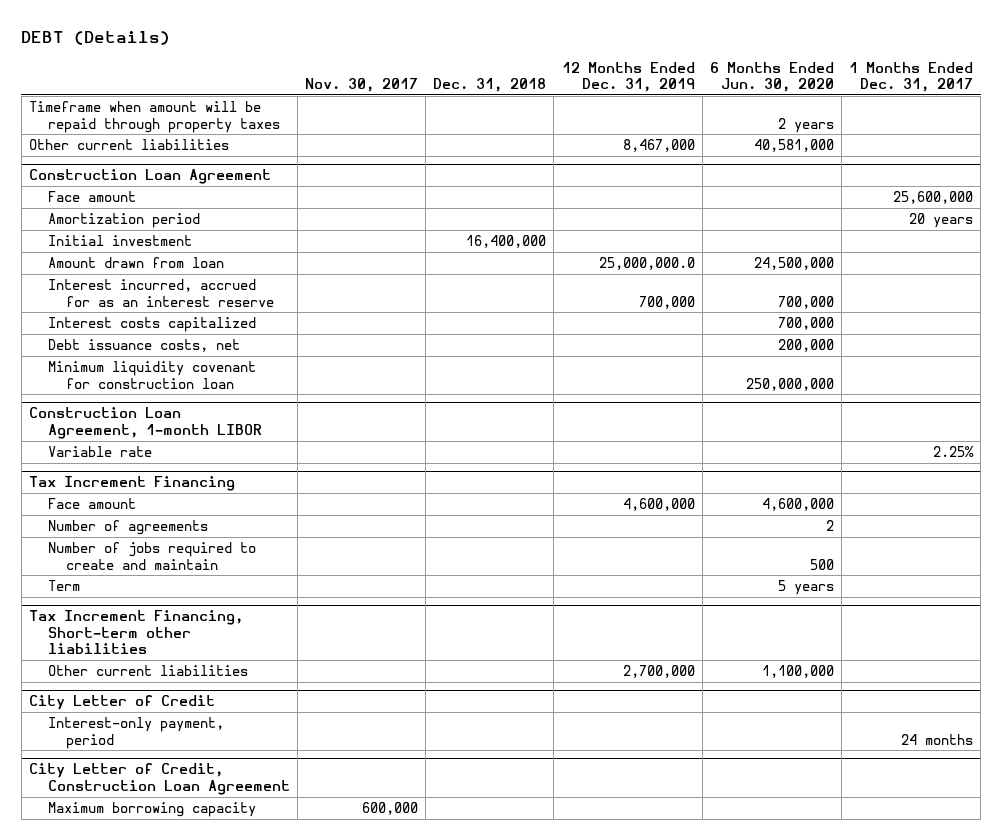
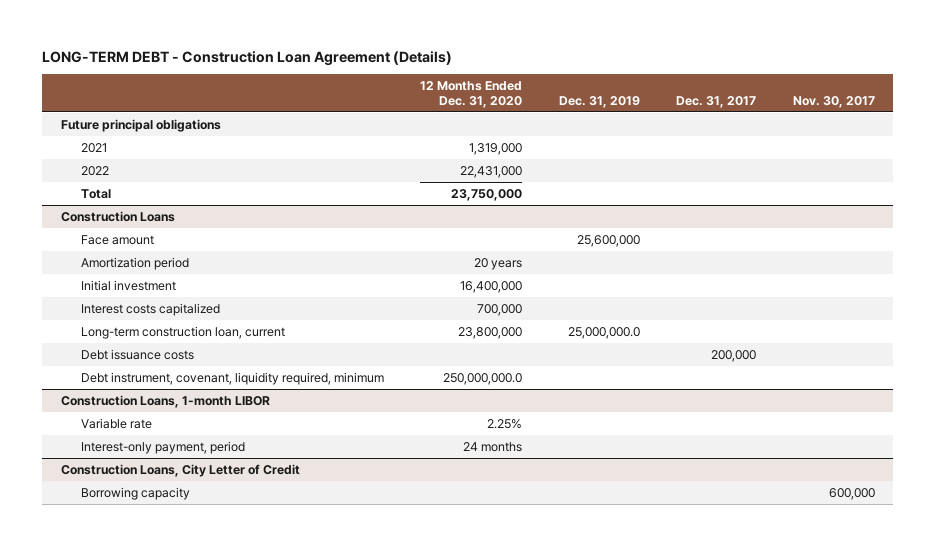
- DEBT (Details)
+ LONG-TERM DEBT - Construction Loan Agreement (Details)
- | Nov. 30, 2017 | Dec. 31, 2018 | 12 Months Ended Dec. 31, 2019 | 6 Months Ended Jun. 30, 2020 | 1 Months Ended Dec. 31, 2017
+ | 12 Months Ended Dec. 31, 2020 | Dec. 31, 2019 | Dec. 31, 2017 | Nov. 30, 2017
- Timeframe when amount will be repaid through property taxes | | | | 2 years |
- Other current liabilities | | | 8,467,000 | 40,581,000 |
- Construction Loan Agreement
+ Future principal obligations
+ 2021 | 1,319,000 | | |
+ 2022 | 22,431,000 | | |
+ Total | 23,750,000 | | |
+ Construction Loans
- Amount drawn from loan | | | 25,000,000.0 | 24,500,000 |
- Interest incurred, accrued for as an interest reserve | | | 700,000 | 700,000 |
- Debt issuance costs, net | | | | 200,000 |
- Minimum liquidity covenant for construction loan | | | | 250,000,000 |
- Construction Loan Agreement, 1-month LIBOR
+ Long-term construction loan, current | 23,800,000 | 25,000,000.0 | |
+ Debt issuance costs | | | 200,000 |
+ Debt instrument, covenant, liquidity required, minimum | 250,000,000.0 | | |
+ Construction Loans, 1-month LIBOR
- Tax Increment Financing
- Face amount | | | 4,600,000 | 4,600,000 |
- Number of agreements | | | | 2 |
- Number of jobs required to create and maintain | | | | 500 |
- Term | | | | 5 years |
- Tax Increment Financing, Short-term other liabilities
- Other current liabilities | | | 2,700,000 | 1,100,000 |
- City Letter of Credit
- Interest-only payment, period | | | | | 24 months
- City Letter of Credit, Construction Loan Agreement
- Maximum borrowing capacity | 600,000 | | | |
+ Interest-only payment, period | 24 months | | |
+ Construction Loans, City Letter of Credit
+ Borrowing capacity | | | | 600,000

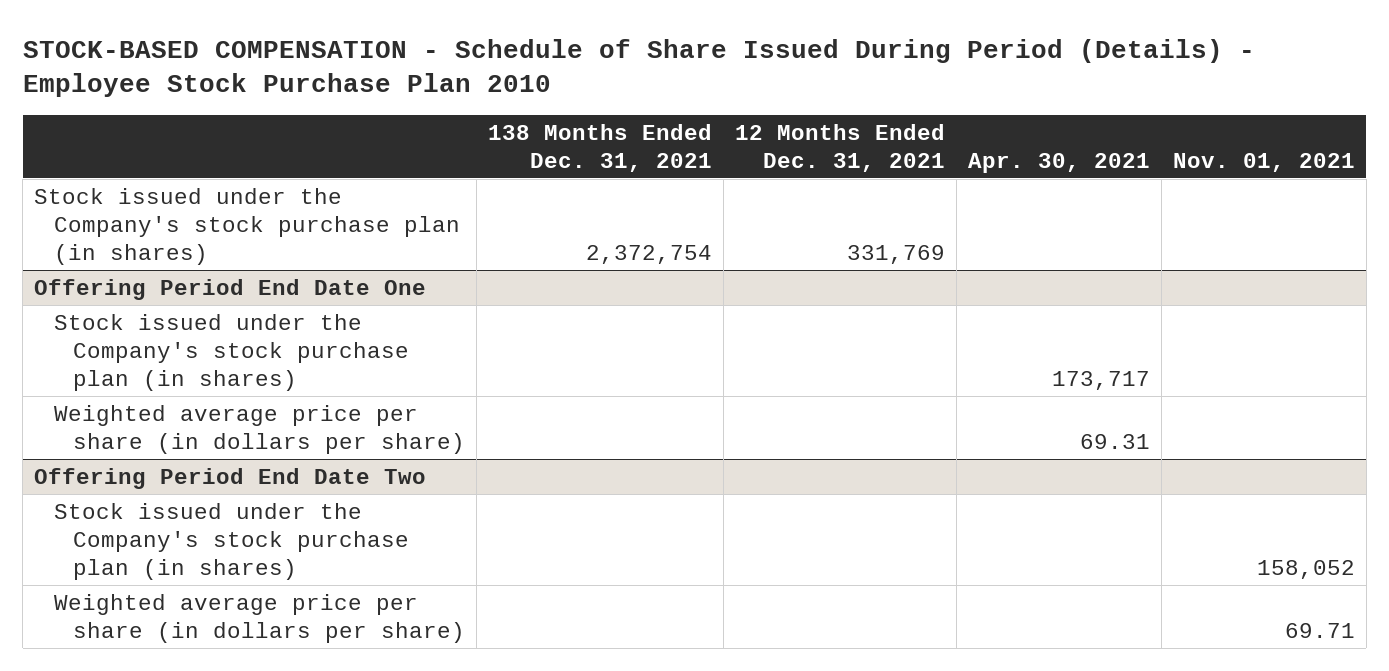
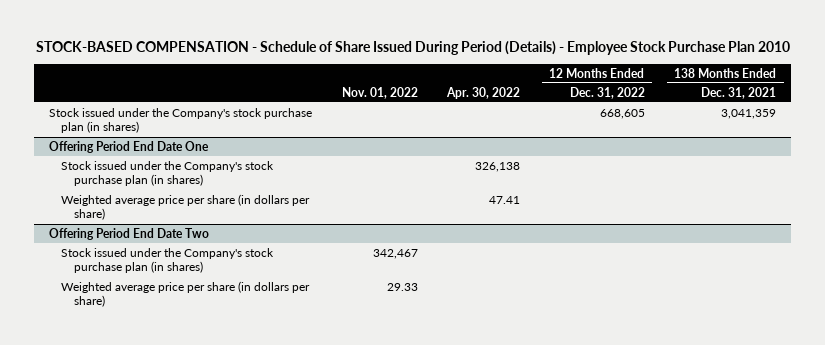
- | 138 Months Ended Dec. 31, 2021 | 12 Months Ended Dec. 31, 2021 | Apr. 30, 2021 | Nov. 01, 2021
+ | Nov. 01, 2022 | Apr. 30, 2022 | 12 Months Ended Dec. 31, 2022 | 138 Months Ended Dec. 31, 2021
- Stock issued under the Company's stock purchase plan (in shares) | 2,372,754 | 331,769 | |
+ Stock issued under the Company's stock purchase plan (in shares) | | | 668,605 | 3,041,359

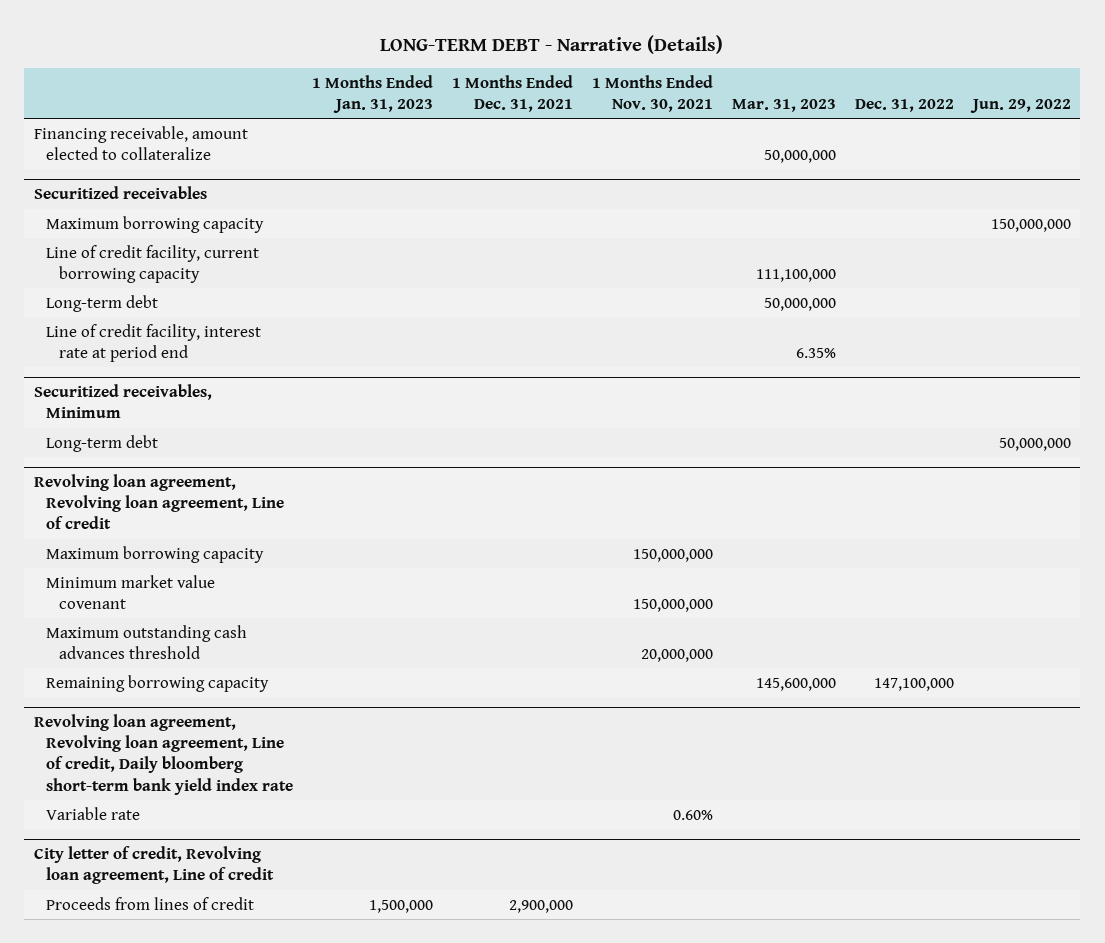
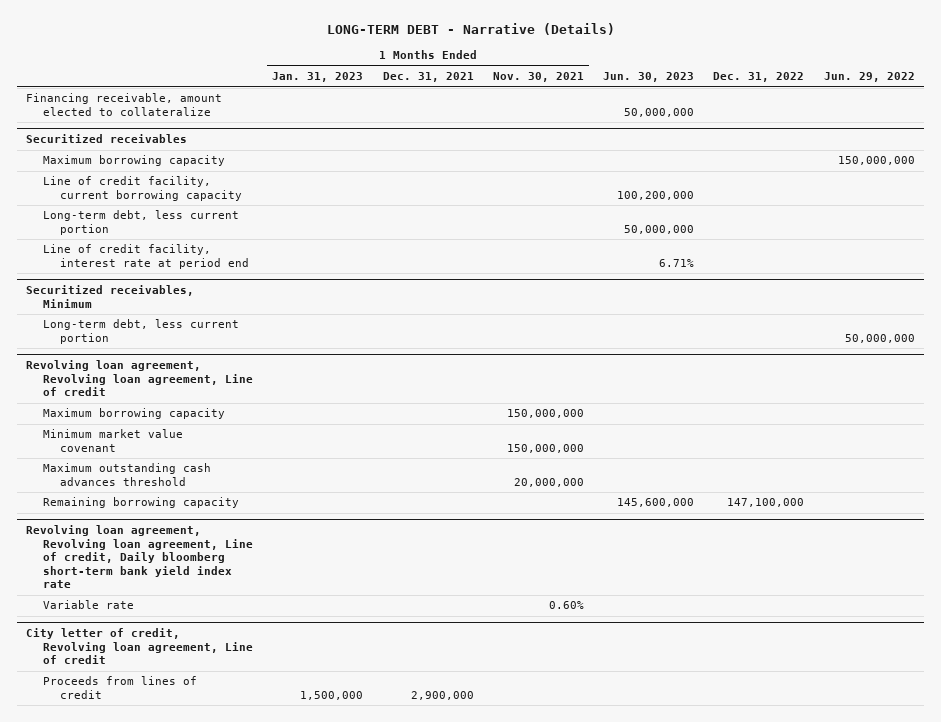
- | 1 Months Ended Jan. 31, 2023 | 1 Months Ended Dec. 31, 2021 | 1 Months Ended Nov. 30, 2021 | Mar. 31, 2023 | Dec. 31, 2022 | Jun. 29, 2022
+ | 1 Months Ended Jan. 31, 2023 | 1 Months Ended Dec. 31, 2021 | 1 Months Ended Nov. 30, 2021 | Jun. 30, 2023 | Dec. 31, 2022 | Jun. 29, 2022
@ Securitized receivables
- Long-term debt | | | | 50,000,000 | |
+ Long-term debt, less current portion | | | | 50,000,000 | |
@ Securitized receivables, Minimum
- Long-term debt | | | | | | 50,000,000
+ Long-term debt, less current portion | | | | | | 50,000,000

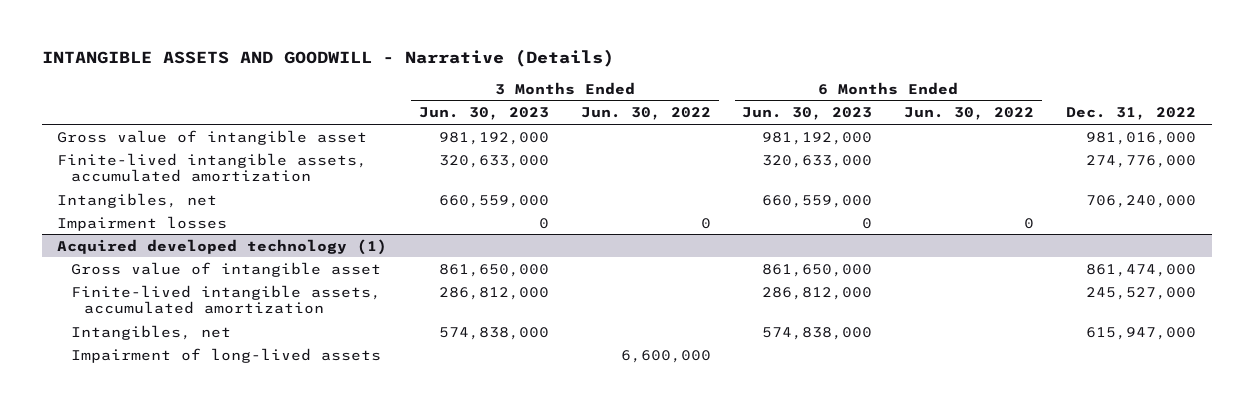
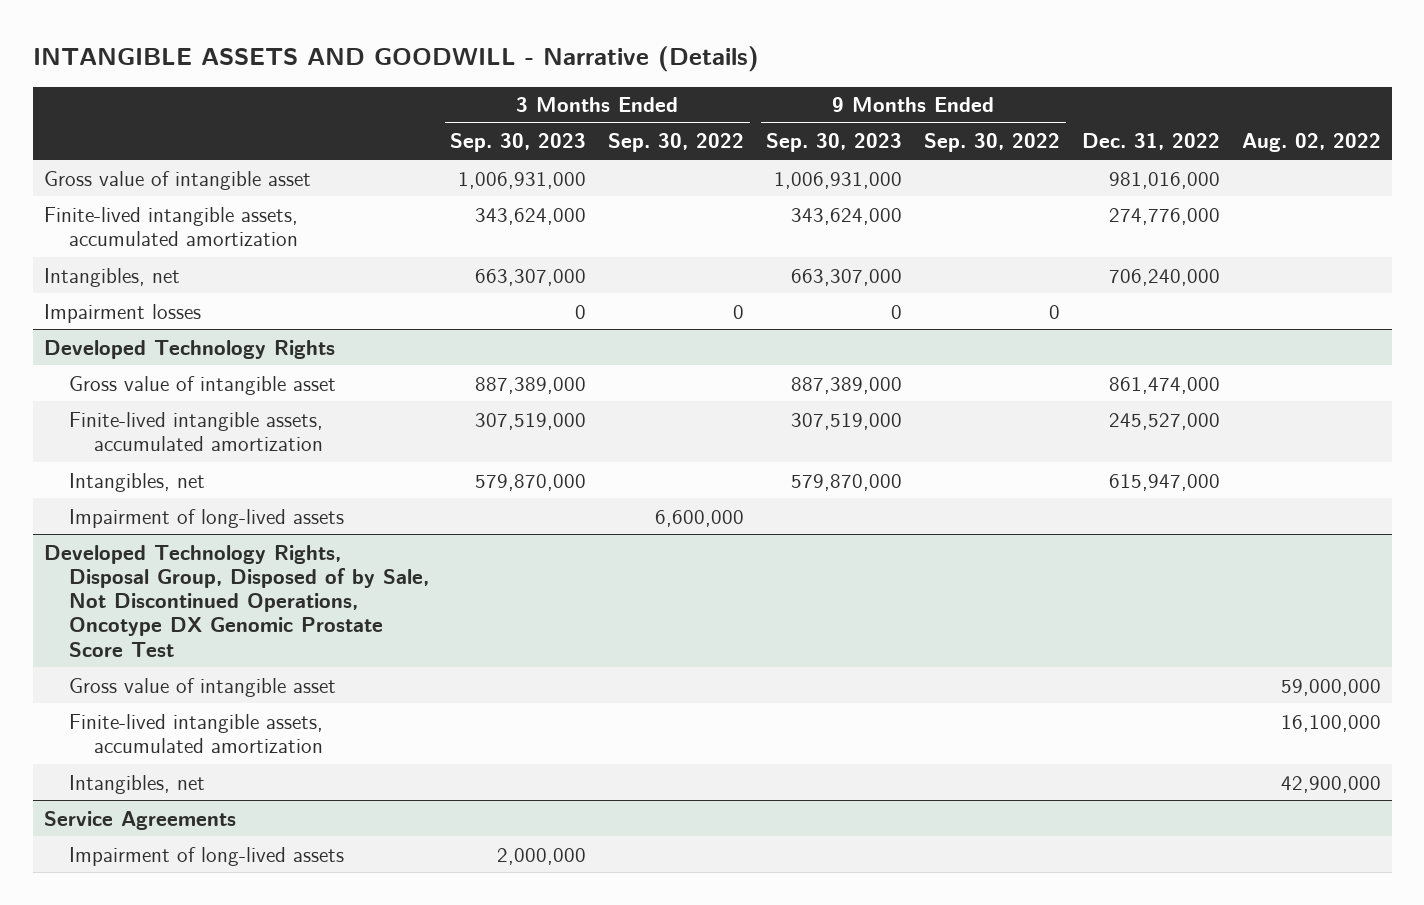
- | 3 Months Ended Jun. 30, 2023 | 3 Months Ended Jun. 30, 2022 | 6 Months Ended Jun. 30, 2023 | 6 Months Ended Jun. 30, 2022 | Dec. 31, 2022
+ | 3 Months Ended Sep. 30, 2023 | 3 Months Ended Sep. 30, 2022 | 9 Months Ended Sep. 30, 2023 | 9 Months Ended Sep. 30, 2022 | Dec. 31, 2022 | Aug. 02, 2022
- Acquired developed technology (1)
+ Developed Technology Rights
+ Developed Technology Rights, Disposal Group, Disposed of by Sale, Not Discontinued Operations, Oncotype DX Genomic Prostate Score Test
+ Gross value of intangible asset | | | | | | 59,000,000
+ Finite-lived intangible assets, accumulated amortization | | | | | | 16,100,000
+ Intangibles, net | | | | | | 42,900,000
+ Service Agreements
+ Impairment of long-lived assets | 2,000,000 | | | | |

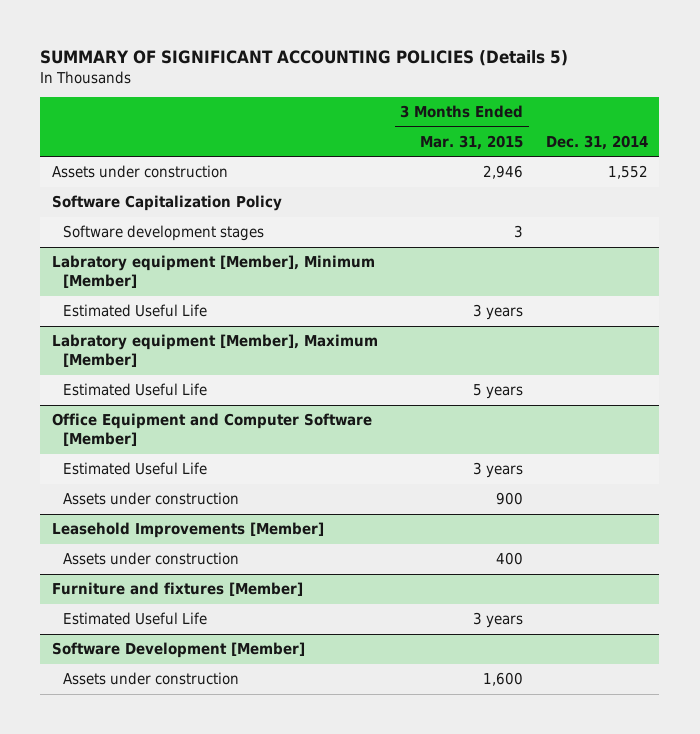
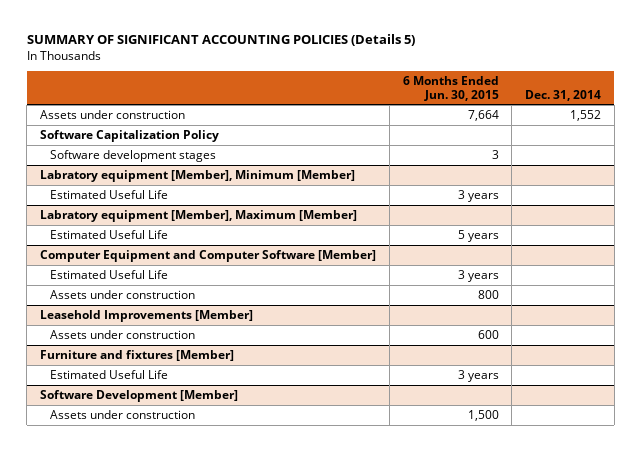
- | 3 Months Ended Mar. 31, 2015 | Dec. 31, 2014
+ | 6 Months Ended Jun. 30, 2015 | Dec. 31, 2014
- Office Equipment and Computer Software [Member]
+ Computer Equipment and Computer Software [Member]

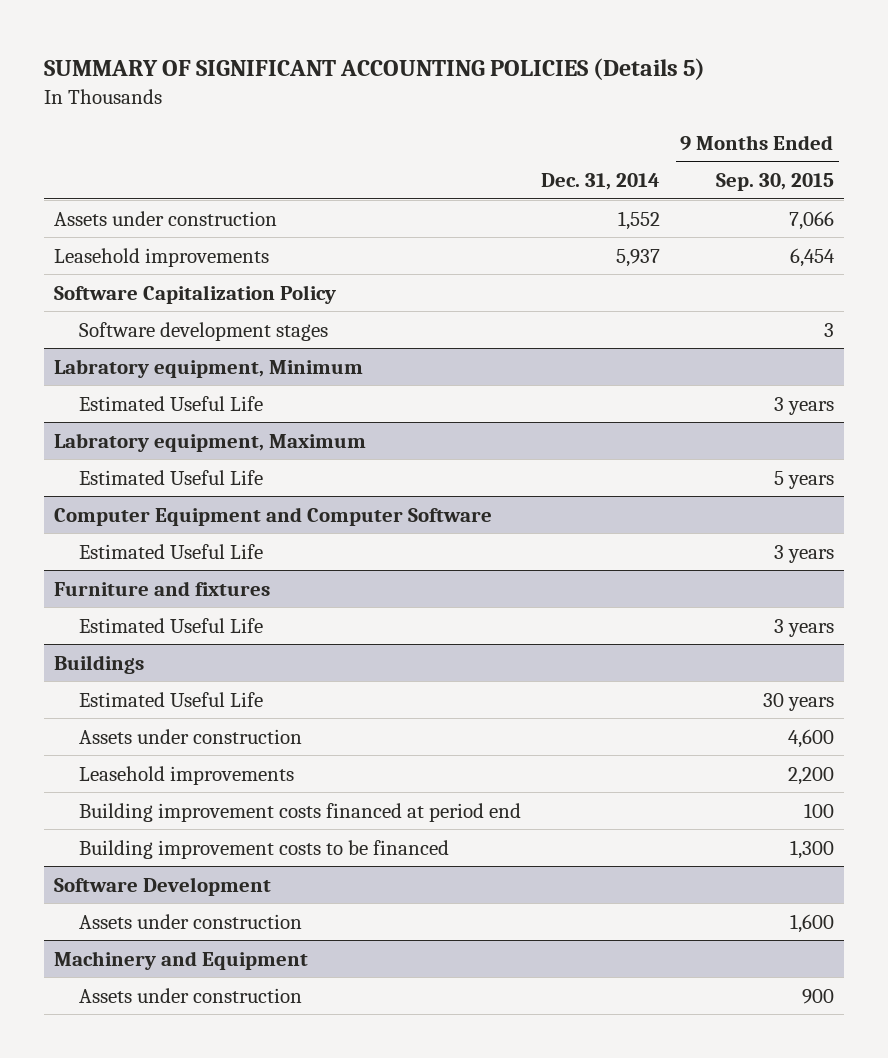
- | 6 Months Ended Jun. 30, 2015 | Dec. 31, 2014
+ | Dec. 31, 2014 | 9 Months Ended Sep. 30, 2015
+ Leasehold improvements | 5,937 | 6,454
- Labratory equipment [Member], Minimum [Member]
+ Labratory equipment, Minimum
- Labratory equipment [Member], Maximum [Member]
+ Labratory equipment, Maximum
- Computer Equipment and Computer Software [Member]
+ Computer Equipment and Computer Software
- Assets under construction | 800 |
- Leasehold Improvements [Member]
- Assets under construction | 600 |
- Furniture and fixtures [Member]
+ Furniture and fixtures
- Software Development [Member]
+ Buildings
+ Estimated Useful Life | | 30 years
+ Assets under construction | | 4,600
+ Leasehold improvements | | 2,200
+ Building improvement costs financed at period end | | 100
+ Building improvement costs to be financed | | 1,300
+ Software Development
+ Machinery and Equipment
+ Assets under construction | | 900

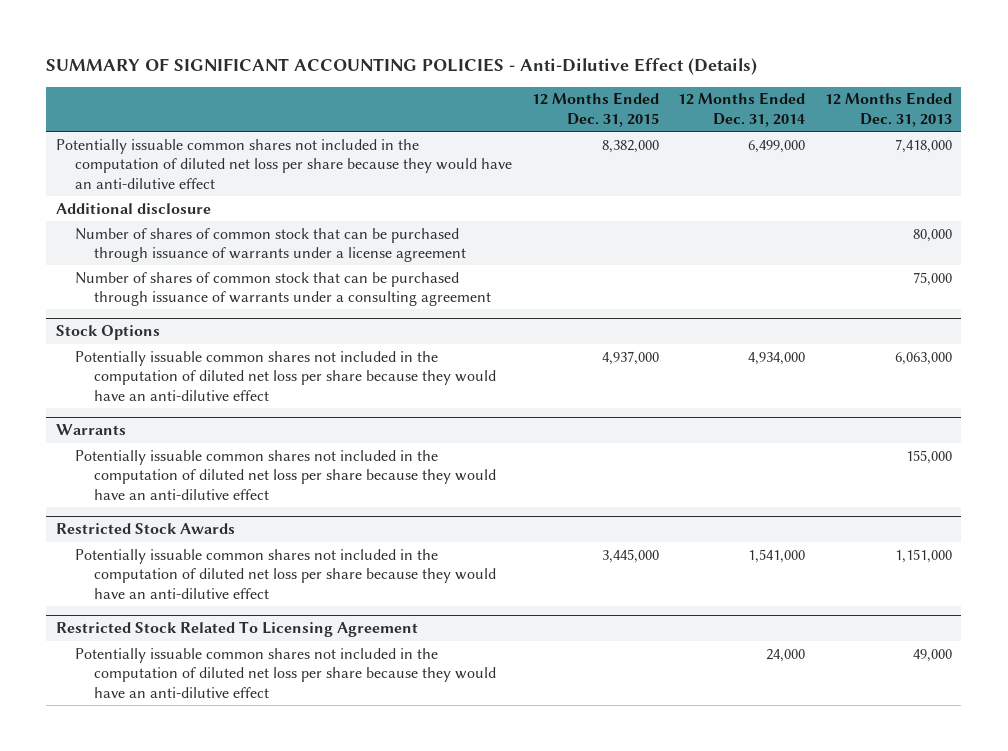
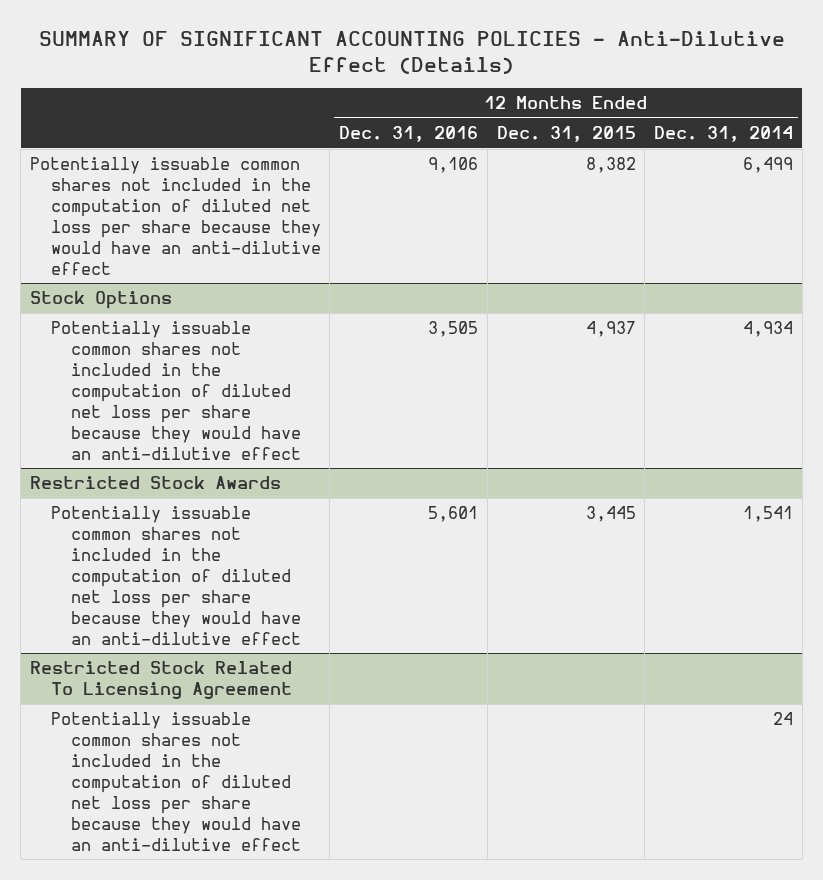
- | 12 Months Ended Dec. 31, 2015 | 12 Months Ended Dec. 31, 2014 | 12 Months Ended Dec. 31, 2013
+ | 12 Months Ended Dec. 31, 2016 | 12 Months Ended Dec. 31, 2015 | 12 Months Ended Dec. 31, 2014
- Potentially issuable common shares not included in the computation of diluted net loss per share because they would have an anti-dilutive effect | 8,382,000 | 6,499,000 | 7,418,000
- Additional disclosure
- Number of shares of common stock that can be purchased through issuance of warrants under a license agreement | | | 80,000
- Number of shares of common stock that can be purchased through issuance of warrants under a consulting agreement | | | 75,000
+ Potentially issuable common shares not included in the computation of diluted net loss per share because they would have an anti-dilutive effect | 9,106 | 8,382 | 6,499
@ Stock Options
- Potentially issuable common shares not included in the computation of diluted net loss per share because they would have an anti-dilutive effect | 4,937,000 | 4,934,000 | 6,063,000
- Warrants
- Potentially issuable common shares not included in the computation of diluted net loss per share because they would have an anti-dilutive effect | | | 155,000
@ Stock Options
+ Potentially issuable common shares not included in the computation of diluted net loss per share because they would have an anti-dilutive effect | 3,505 | 4,937 | 4,934
@ Restricted Stock Awards
- Potentially issuable common shares not included in the computation of diluted net loss per share because they would have an anti-dilutive effect | 3,445,000 | 1,541,000 | 1,151,000
+ Potentially issuable common shares not included in the computation of diluted net loss per share because they would have an anti-dilutive effect | 5,601 | 3,445 | 1,541
@ Restricted Stock Related To Licensing Agreement
- Potentially issuable common shares not included in the computation of diluted net loss per share because they would have an anti-dilutive effect | | 24,000 | 49,000
+ Potentially issuable common shares not included in the computation of diluted net loss per share because they would have an anti-dilutive effect | | | 24

